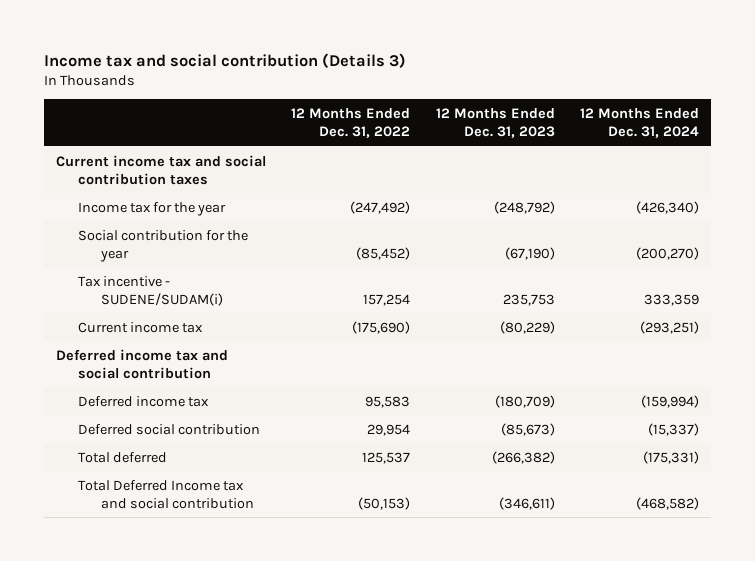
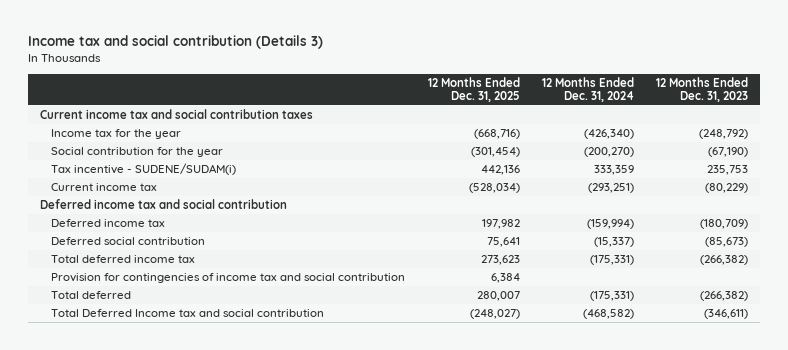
- | 12 Months Ended Dec. 31, 2022 | 12 Months Ended Dec. 31, 2023 | 12 Months Ended Dec. 31, 2024
+ | 12 Months Ended Dec. 31, 2025 | 12 Months Ended Dec. 31, 2024 | 12 Months Ended Dec. 31, 2023
+ Total deferred income tax | 273,623 | (175,331) | (266,382)
+ Provision for contingencies of income tax and social contribution | 6,384 | |

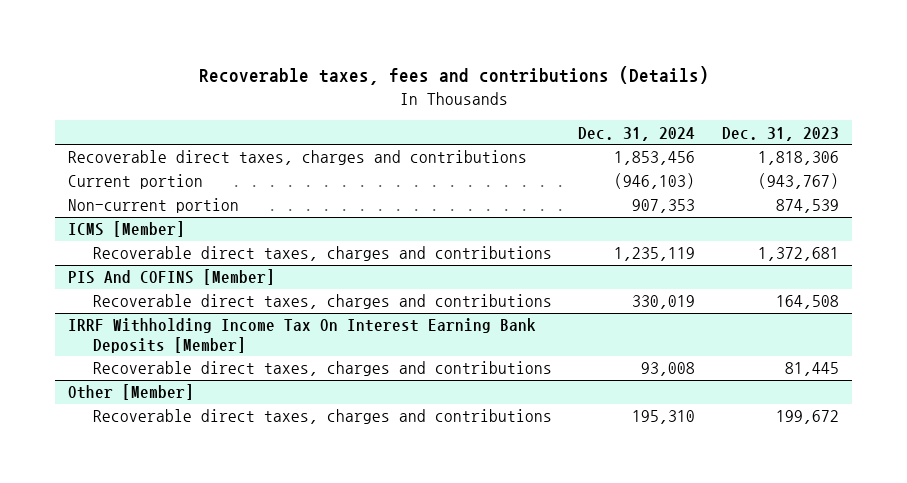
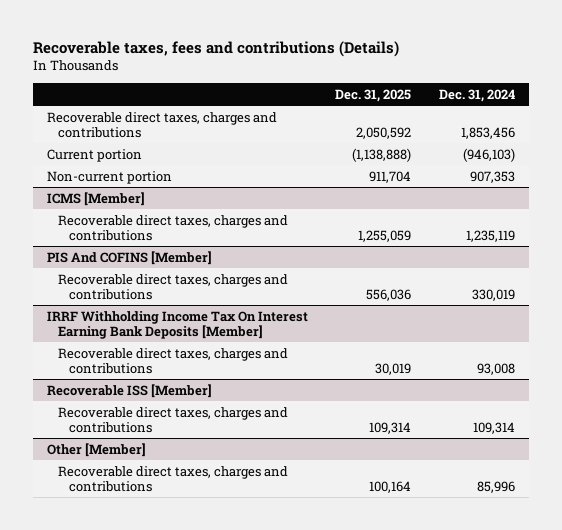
- | Dec. 31, 2024 | Dec. 31, 2023
+ | Dec. 31, 2025 | Dec. 31, 2024
+ Recoverable ISS [Member]
+ Recoverable direct taxes, charges and contributions | 109,314 | 109,314
@ Other [Member]
- Recoverable direct taxes, charges and contributions | 195,310 | 199,672
+ Recoverable direct taxes, charges and contributions | 100,164 | 85,996

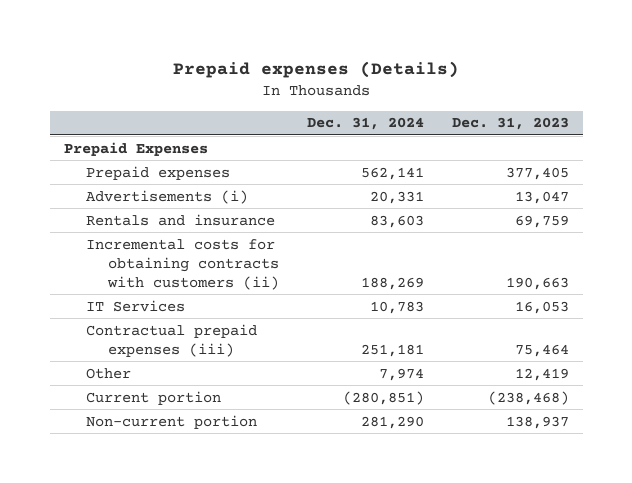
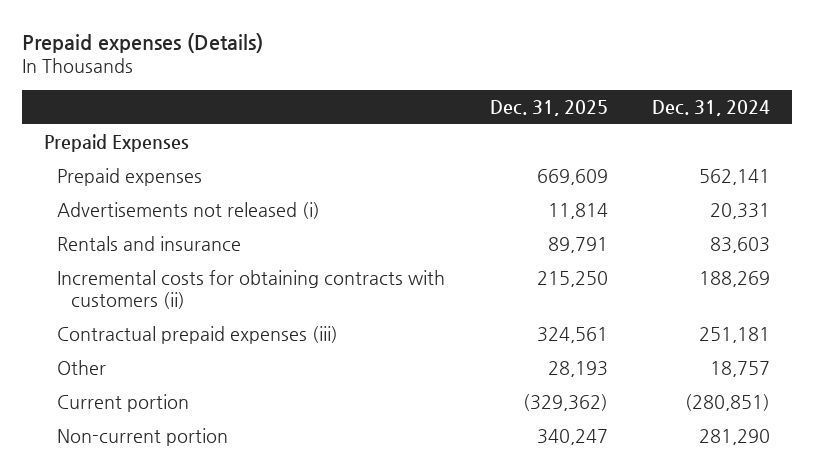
- | Dec. 31, 2024 | Dec. 31, 2023
+ | Dec. 31, 2025 | Dec. 31, 2024
- Advertisements (i) | 20,331 | 13,047
+ Advertisements not released (i) | 11,814 | 20,331
- IT Services | 10,783 | 16,053
- Other | 7,974 | 12,419
+ Other | 28,193 | 18,757

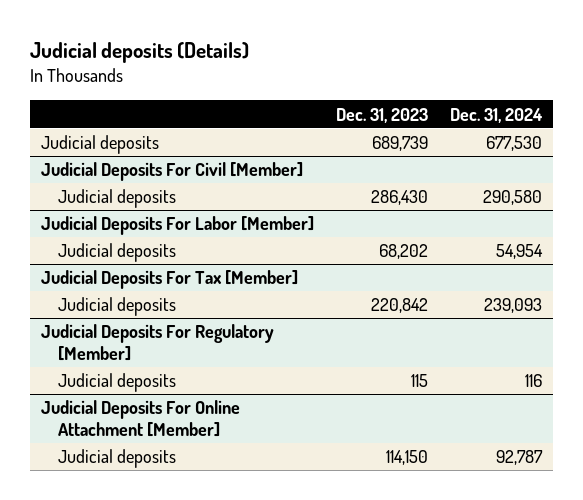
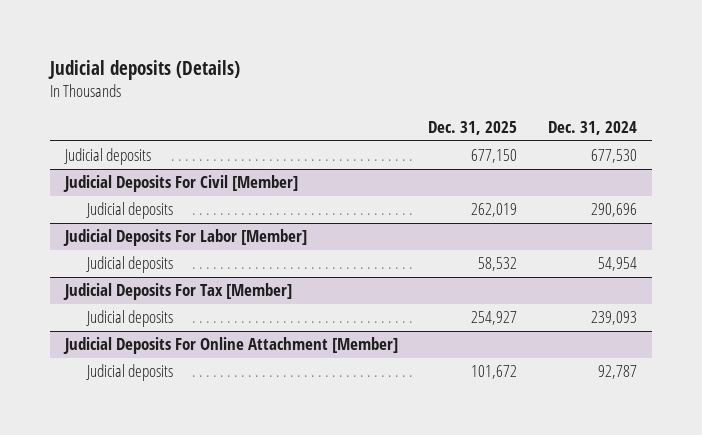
- | Dec. 31, 2023 | Dec. 31, 2024
+ | Dec. 31, 2025 | Dec. 31, 2024
@ Judicial Deposits For Civil [Member]
- Judicial deposits | 286,430 | 290,580
+ Judicial deposits | 262,019 | 290,696
- Judicial Deposits For Regulatory [Member]
- Judicial deposits | 115 | 116

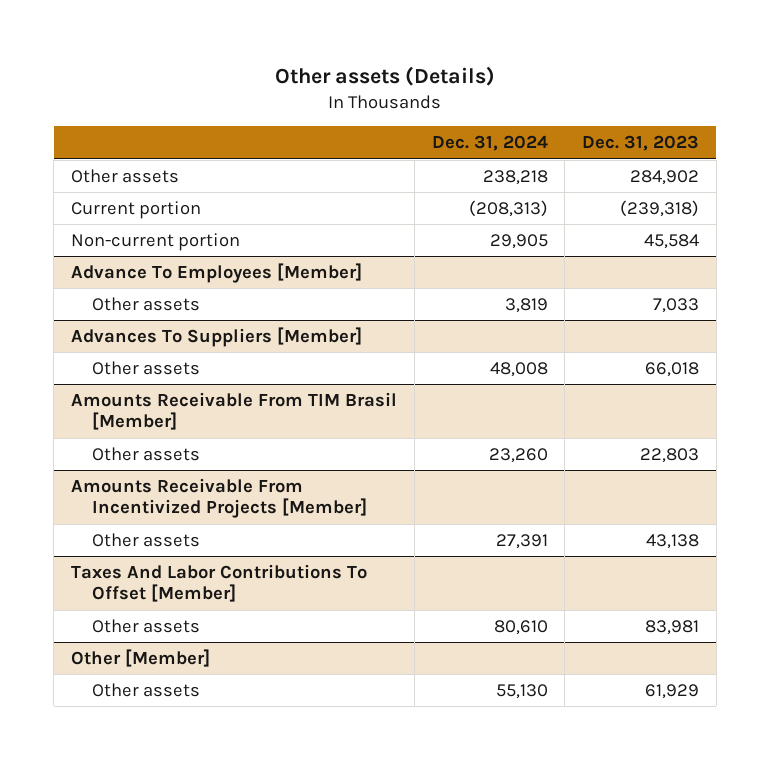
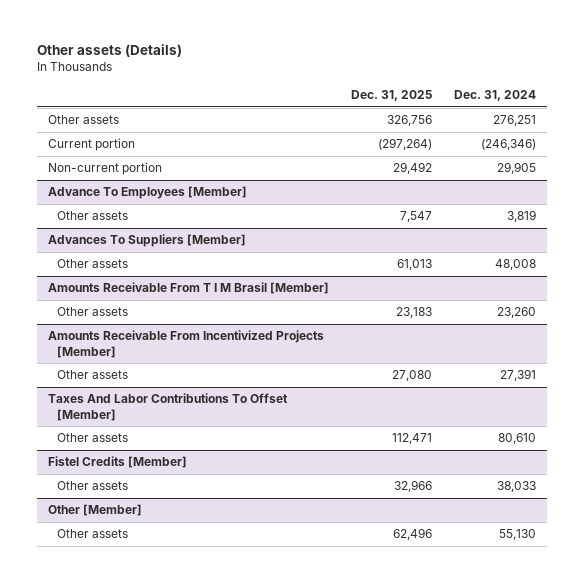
- | Dec. 31, 2024 | Dec. 31, 2023
+ | Dec. 31, 2025 | Dec. 31, 2024
- Other assets | 238,218 | 284,902
- Current portion | (208,313) | (239,318)
+ Other assets | 326,756 | 276,251
+ Current portion | (297,264) | (246,346)
- Amounts Receivable From TIM Brasil [Member]
+ Amounts Receivable From T I M Brasil [Member]
+ Fistel Credits [Member]
+ Other assets | 32,966 | 38,033

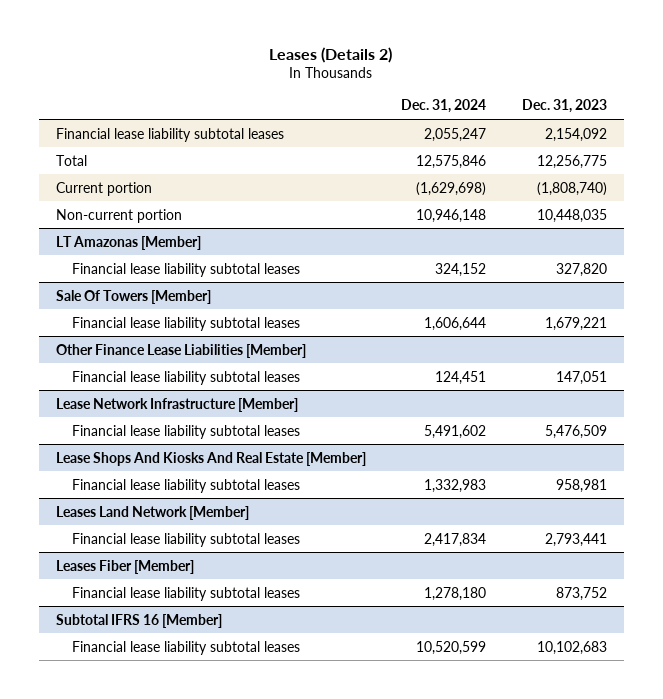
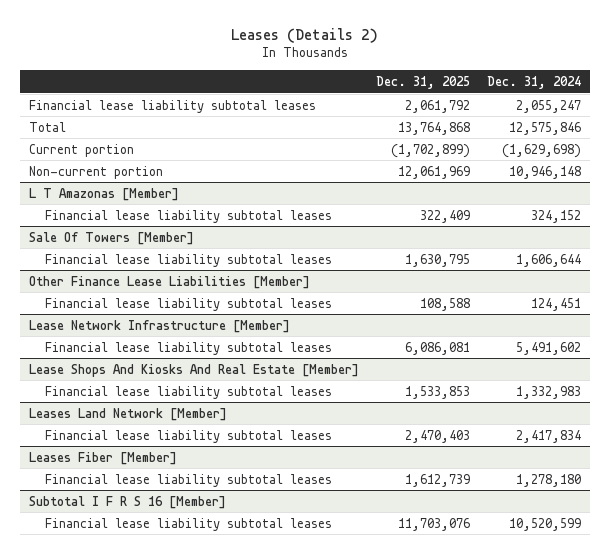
- | Dec. 31, 2024 | Dec. 31, 2023
+ | Dec. 31, 2025 | Dec. 31, 2024
- LT Amazonas [Member]
+ L T Amazonas [Member]
- Subtotal IFRS 16 [Member]
+ Subtotal I F R S 16 [Member]

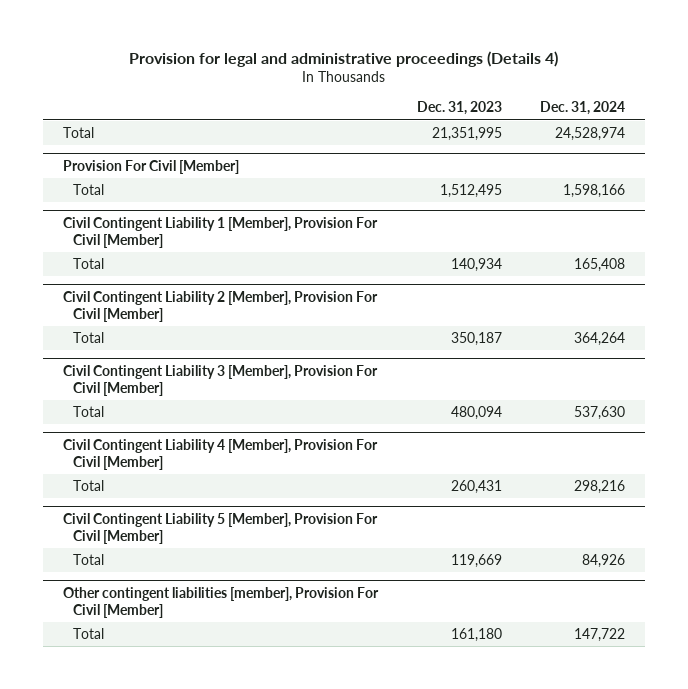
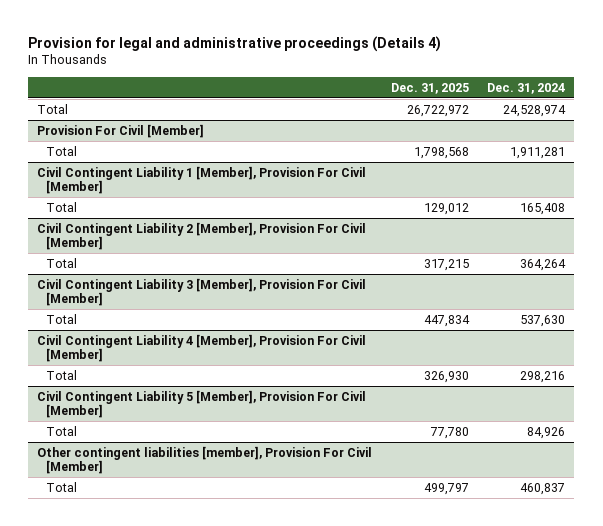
- | Dec. 31, 2023 | Dec. 31, 2024
+ | Dec. 31, 2025 | Dec. 31, 2024
@ Provision For Civil [Member]
- Total | 1,512,495 | 1,598,166
+ Total | 1,798,568 | 1,911,281
@ Other contingent liabilities [member], Provision For Civil [Member]
- Total | 161,180 | 147,722
+ Total | 499,797 | 460,837

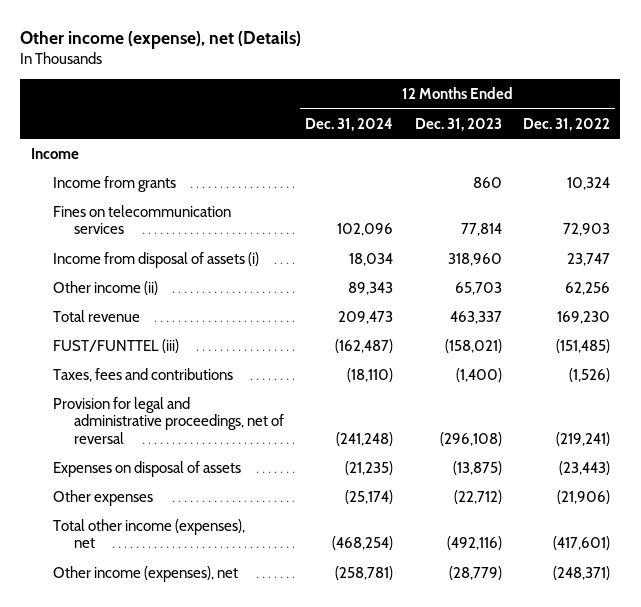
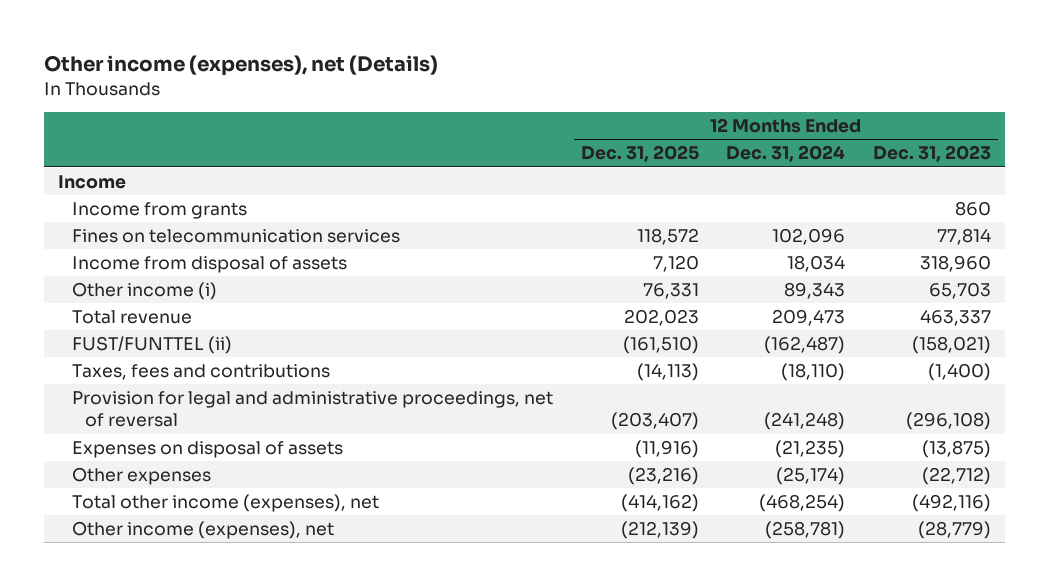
- Other income (expense), net (Details)
+ Other income (expenses), net (Details)
- | 12 Months Ended Dec. 31, 2024 | 12 Months Ended Dec. 31, 2023 | 12 Months Ended Dec. 31, 2022
+ | 12 Months Ended Dec. 31, 2025 | 12 Months Ended Dec. 31, 2024 | 12 Months Ended Dec. 31, 2023
- Income from disposal of assets (i) | 18,034 | 318,960 | 23,747
- Other income (ii) | 89,343 | 65,703 | 62,256
+ Income from disposal of assets | 7,120 | 18,034 | 318,960
+ Other income (i) | 76,331 | 89,343 | 65,703
- FUST/FUNTTEL (iii) | (162,487) | (158,021) | (151,485)
+ FUST/FUNTTEL (ii) | (161,510) | (162,487) | (158,021)

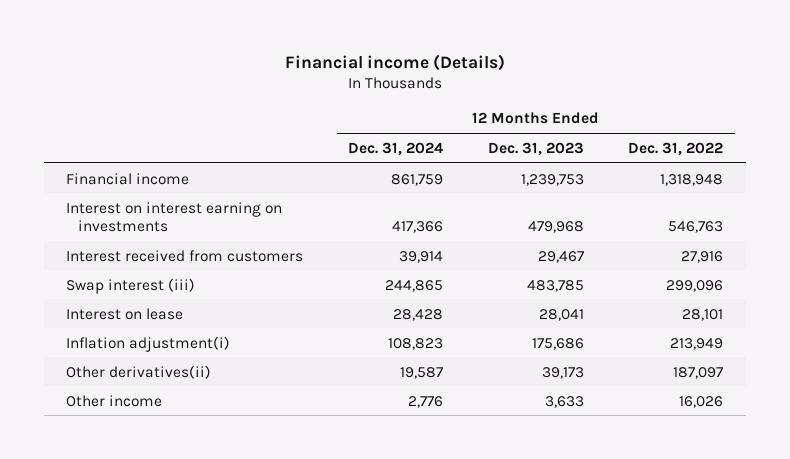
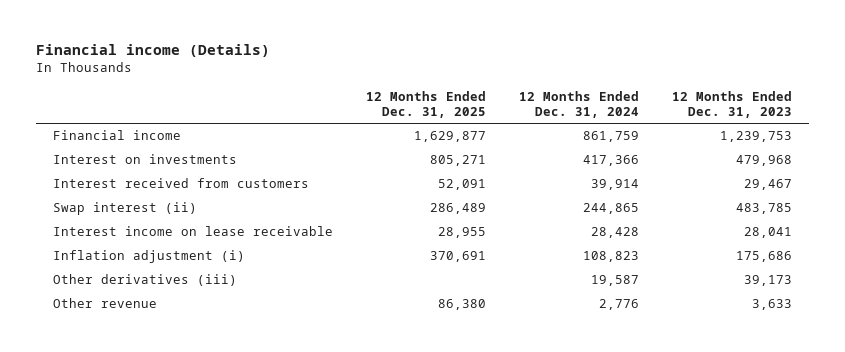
- | 12 Months Ended Dec. 31, 2024 | 12 Months Ended Dec. 31, 2023 | 12 Months Ended Dec. 31, 2022
+ | 12 Months Ended Dec. 31, 2025 | 12 Months Ended Dec. 31, 2024 | 12 Months Ended Dec. 31, 2023
- Interest on interest earning on investments | 417,366 | 479,968 | 546,763
+ Interest on investments | 805,271 | 417,366 | 479,968
- Swap interest (iii) | 244,865 | 483,785 | 299,096
- Interest on lease | 28,428 | 28,041 | 28,101
- Inflation adjustment(i) | 108,823 | 175,686 | 213,949
- Other derivatives(ii) | 19,587 | 39,173 | 187,097
- Other income | 2,776 | 3,633 | 16,026
+ Swap interest (ii) | 286,489 | 244,865 | 483,785
+ Interest income on lease receivable | 28,955 | 28,428 | 28,041
+ Inflation adjustment (i) | 370,691 | 108,823 | 175,686
+ Other derivatives (iii) | | 19,587 | 39,173
+ Other revenue | 86,380 | 2,776 | 3,633

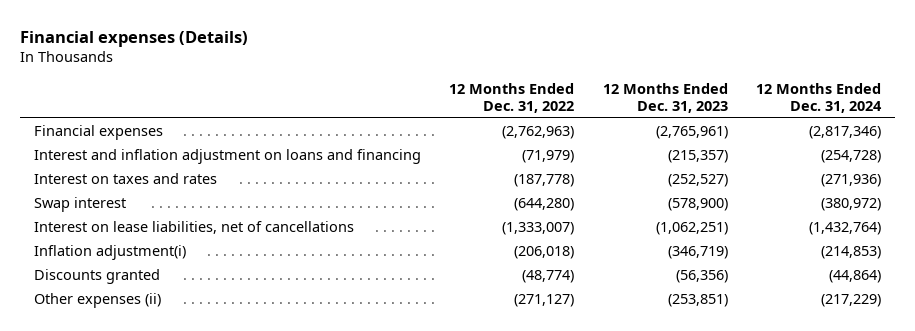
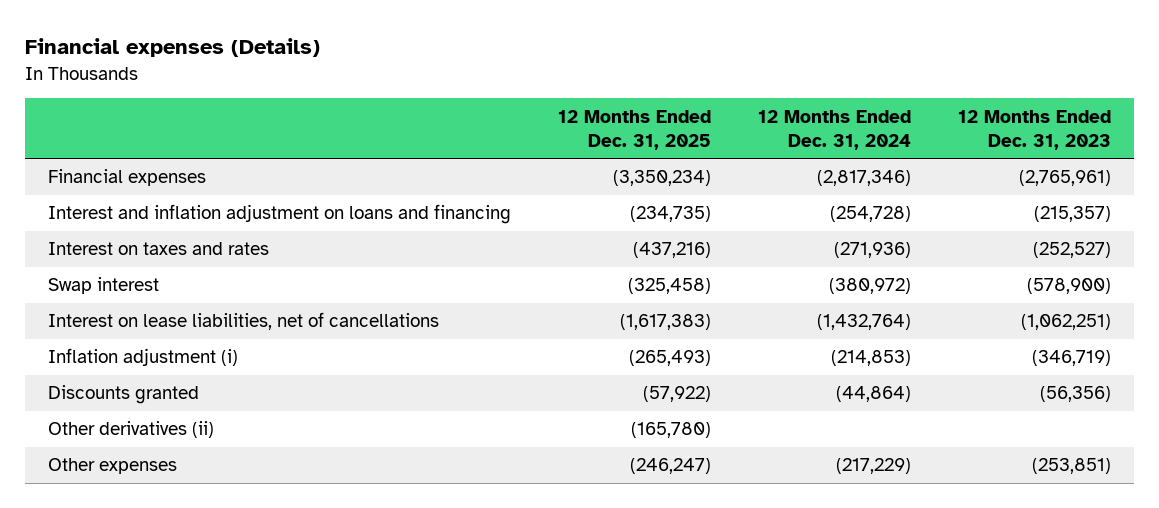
- | 12 Months Ended Dec. 31, 2022 | 12 Months Ended Dec. 31, 2023 | 12 Months Ended Dec. 31, 2024
+ | 12 Months Ended Dec. 31, 2025 | 12 Months Ended Dec. 31, 2024 | 12 Months Ended Dec. 31, 2023
- Inflation adjustment(i) | (206,018) | (346,719) | (214,853)
+ Inflation adjustment (i) | (265,493) | (214,853) | (346,719)
- Other expenses (ii) | (271,127) | (253,851) | (217,229)
+ Other derivatives (ii) | (165,780) | |
+ Other expenses | (246,247) | (217,229) | (253,851)

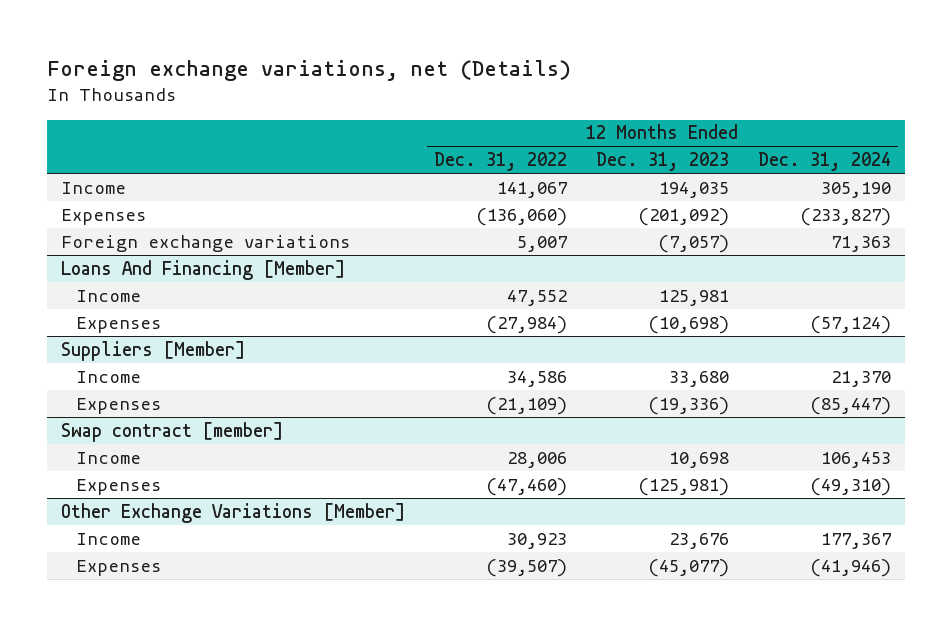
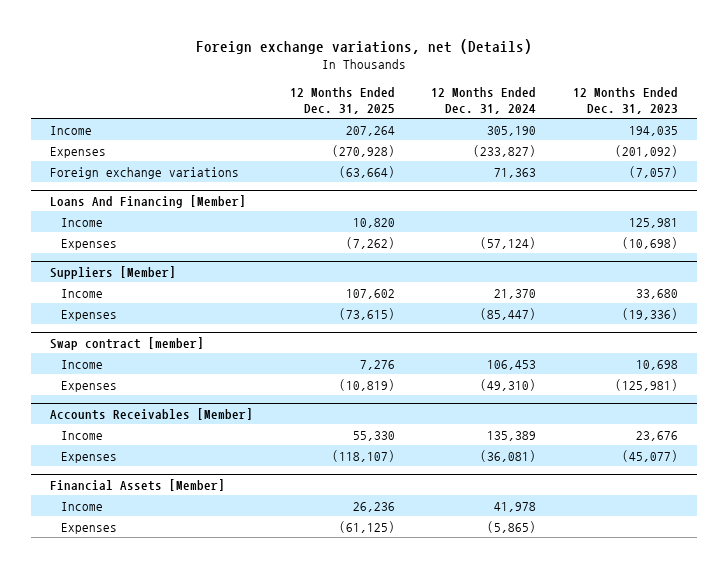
- | 12 Months Ended Dec. 31, 2022 | 12 Months Ended Dec. 31, 2023 | 12 Months Ended Dec. 31, 2024
+ | 12 Months Ended Dec. 31, 2025 | 12 Months Ended Dec. 31, 2024 | 12 Months Ended Dec. 31, 2023
- Other Exchange Variations [Member]
- Income | 30,923 | 23,676 | 177,367
- Expenses | (39,507) | (45,077) | (41,946)
+ Accounts Receivables [Member]
+ Income | 55,330 | 135,389 | 23,676
+ Expenses | (118,107) | (36,081) | (45,077)
+ Financial Assets [Member]
+ Income | 26,236 | 41,978 |
+ Expenses | (61,125) | (5,865) |

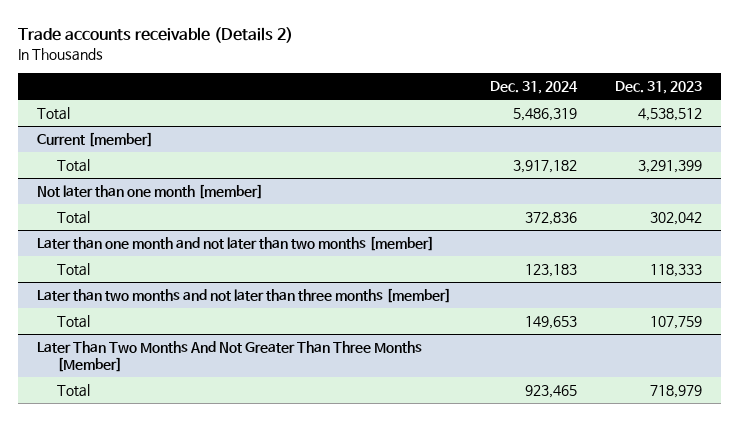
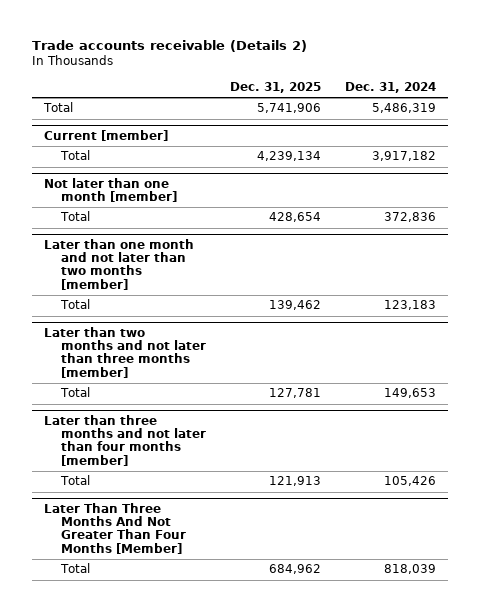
- | Dec. 31, 2024 | Dec. 31, 2023
+ | Dec. 31, 2025 | Dec. 31, 2024
- Later Than Two Months And Not Greater Than Three Months [Member]
- Total | 923,465 | 718,979
+ Later than three months and not later than four months [member]
+ Total | 121,913 | 105,426
+ Later Than Three Months And Not Greater Than Four Months [Member]
+ Total | 684,962 | 818,039

